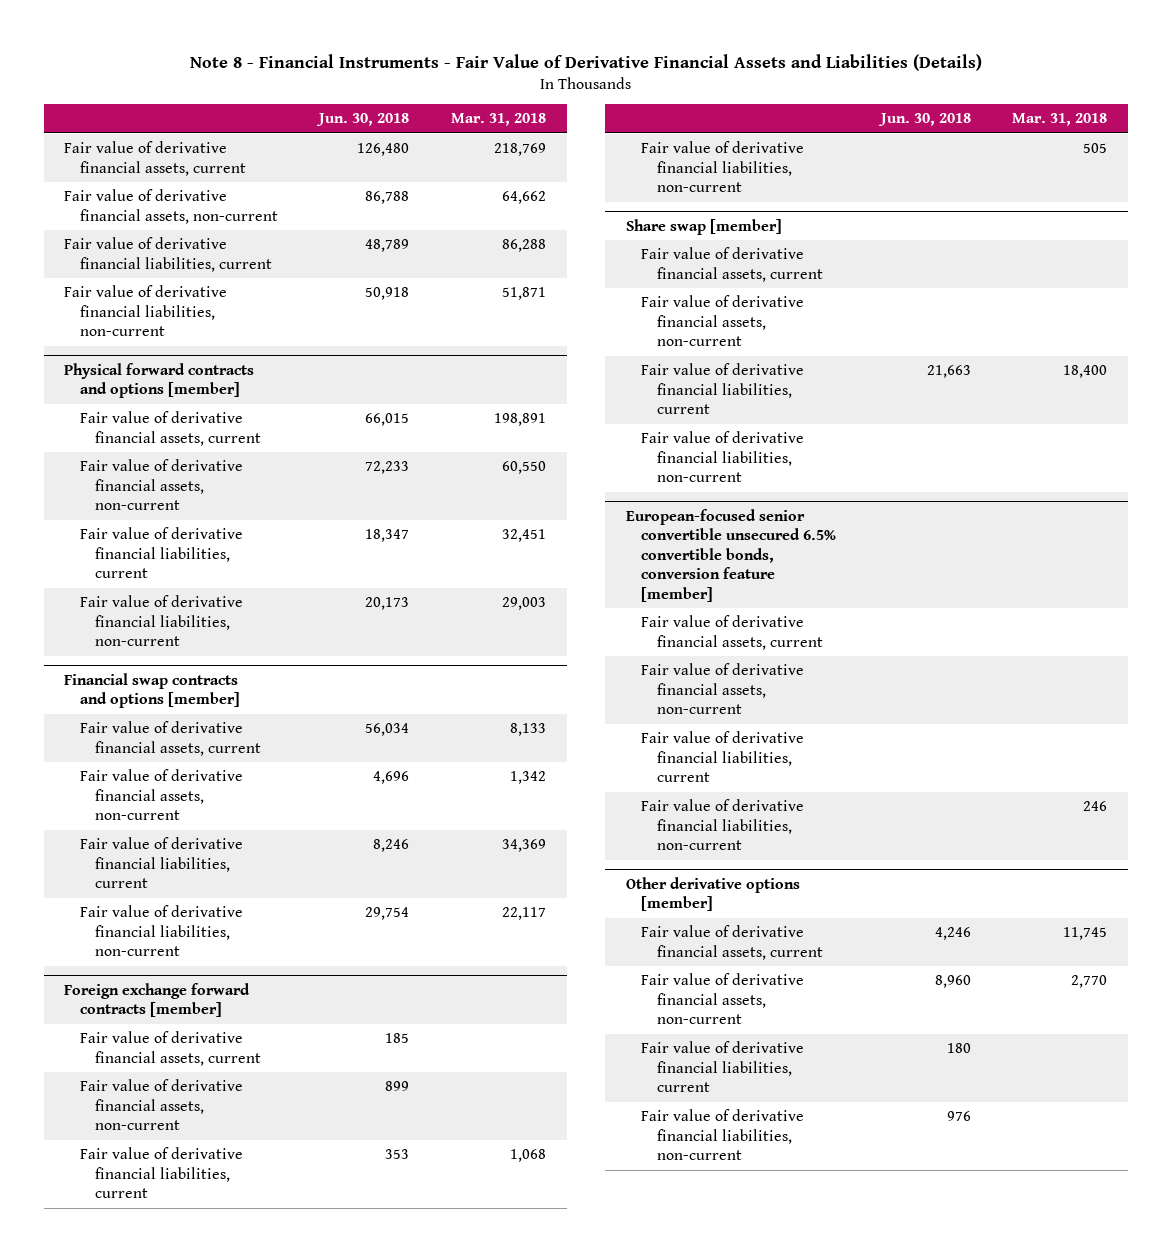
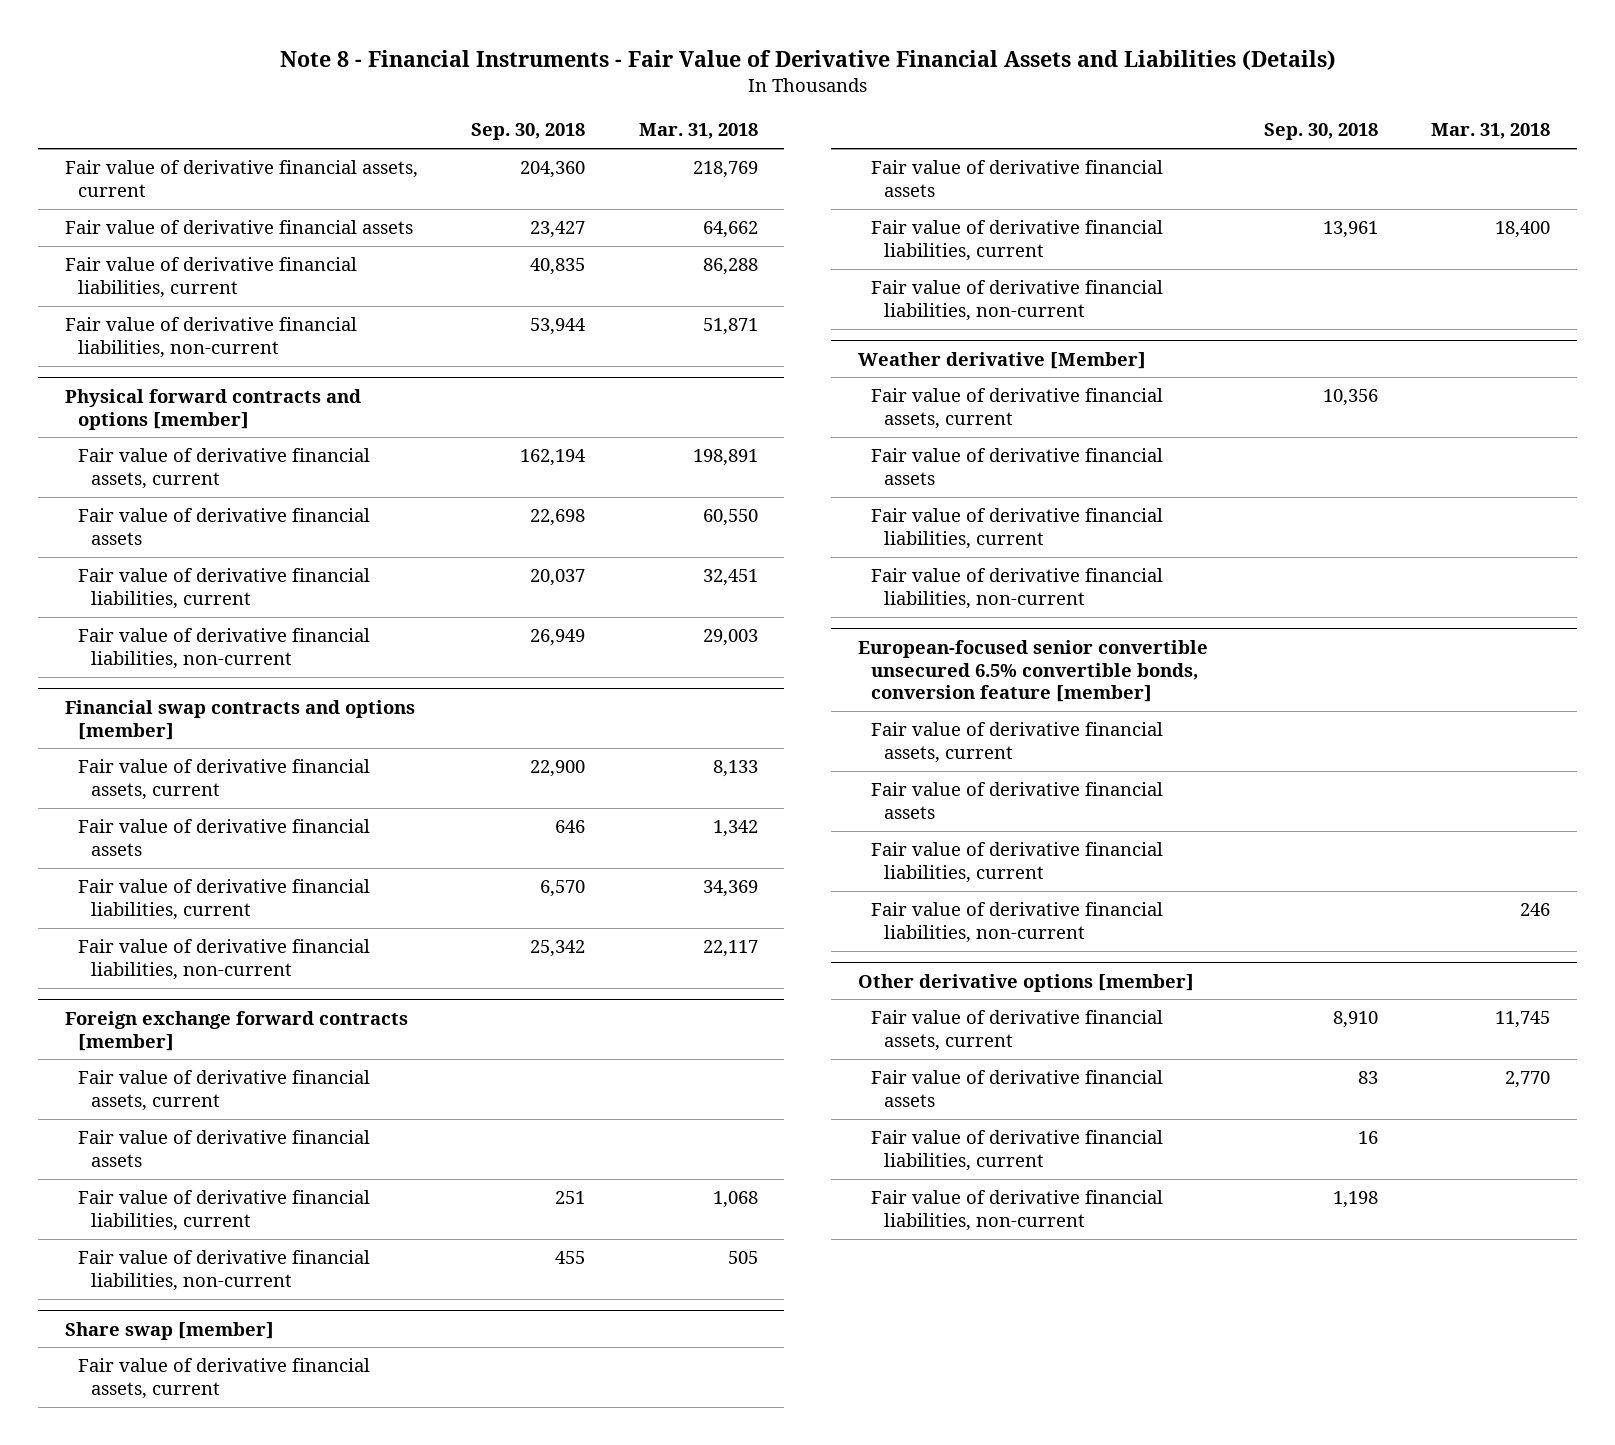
- | Jun. 30, 2018 | Mar. 31, 2018
+ | Sep. 30, 2018 | Mar. 31, 2018
- Fair value of derivative financial assets, non-current | 86,788 | 64,662
+ Fair value of derivative financial assets | 23,427 | 64,662
@ Physical forward contracts and options [member]
- Fair value of derivative financial assets, non-current | 72,233 | 60,550
+ Fair value of derivative financial assets | 22,698 | 60,550
@ Financial swap contracts and options [member]
- Fair value of derivative financial assets, non-current | 4,696 | 1,342
+ Fair value of derivative financial assets | 646 | 1,342
@ Foreign exchange forward contracts [member]
- Fair value of derivative financial assets, non-current | 899 |
+ Fair value of derivative financial assets
@ Share swap [member]
- Fair value of derivative financial assets, non-current
+ Fair value of derivative financial assets
+ Weather derivative [Member]
+ Fair value of derivative financial assets, current | 10,356 |
+ Fair value of derivative financial assets
+ Fair value of derivative financial liabilities, current
+ Fair value of derivative financial liabilities, non-current
@ European-focused senior convertible unsecured 6.5% convertible bonds, conversion feature [member]
- Fair value of derivative financial assets, non-current
+ Fair value of derivative financial assets
@ Other derivative options [member]
- Fair value of derivative financial assets, non-current | 8,960 | 2,770
+ Fair value of derivative financial assets | 83 | 2,770

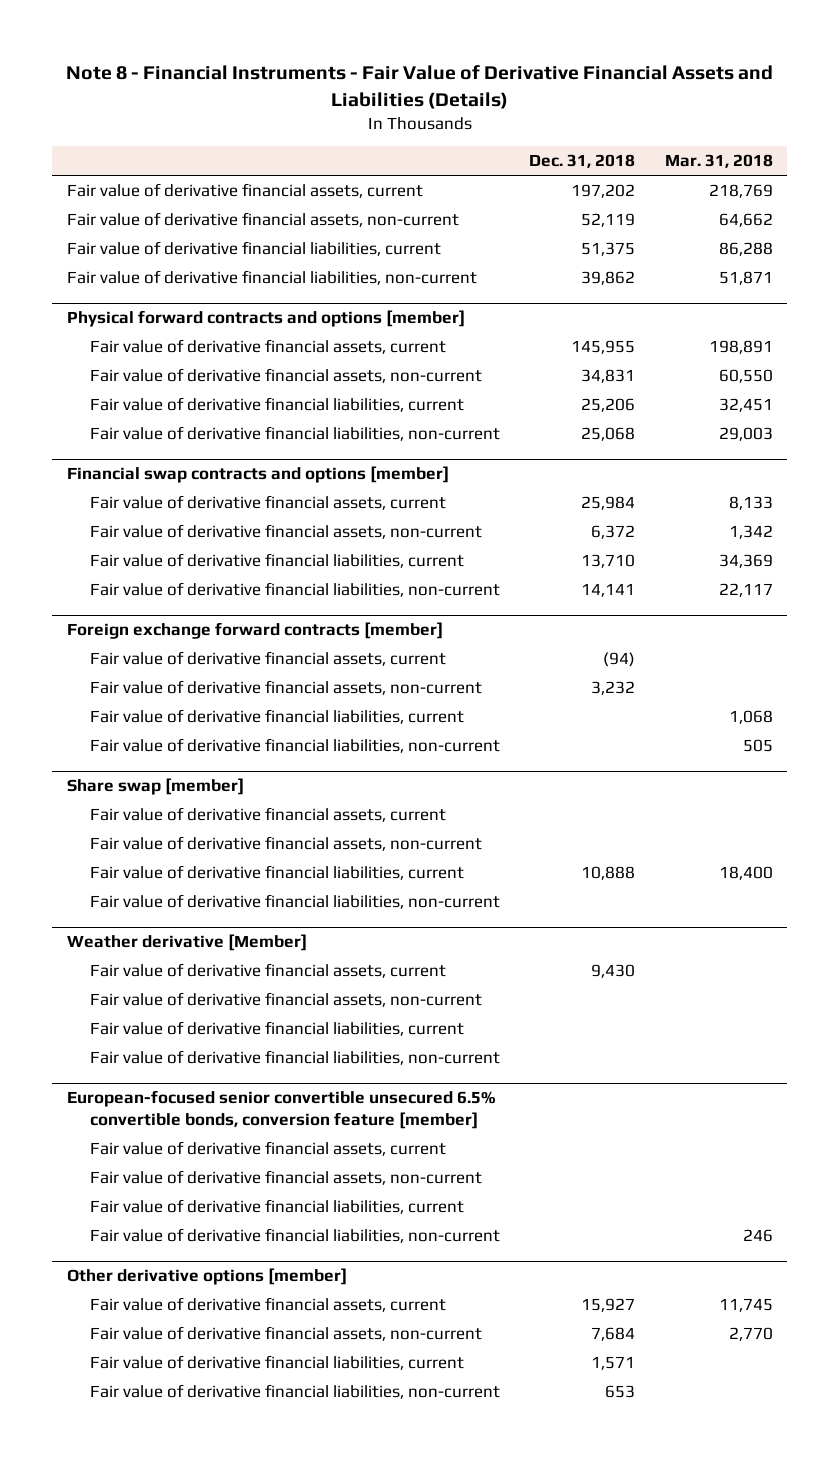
- | Sep. 30, 2018 | Mar. 31, 2018
+ | Dec. 31, 2018 | Mar. 31, 2018
- Fair value of derivative financial assets | 23,427 | 64,662
+ Fair value of derivative financial assets, non-current | 52,119 | 64,662
@ Physical forward contracts and options [member]
- Fair value of derivative financial assets | 22,698 | 60,550
+ Fair value of derivative financial assets, non-current | 34,831 | 60,550
@ Financial swap contracts and options [member]
- Fair value of derivative financial assets | 646 | 1,342
+ Fair value of derivative financial assets, non-current | 6,372 | 1,342
@ Foreign exchange forward contracts [member]
- Fair value of derivative financial assets
+ Fair value of derivative financial assets, non-current | 3,232 |
@ Share swap [member]
- Fair value of derivative financial assets
+ Fair value of derivative financial assets, non-current
@ Weather derivative [Member]
- Fair value of derivative financial assets
+ Fair value of derivative financial assets, non-current
@ European-focused senior convertible unsecured 6.5% convertible bonds, conversion feature [member]
- Fair value of derivative financial assets
+ Fair value of derivative financial assets, non-current
@ Other derivative options [member]
- Fair value of derivative financial assets | 83 | 2,770
+ Fair value of derivative financial assets, non-current | 7,684 | 2,770

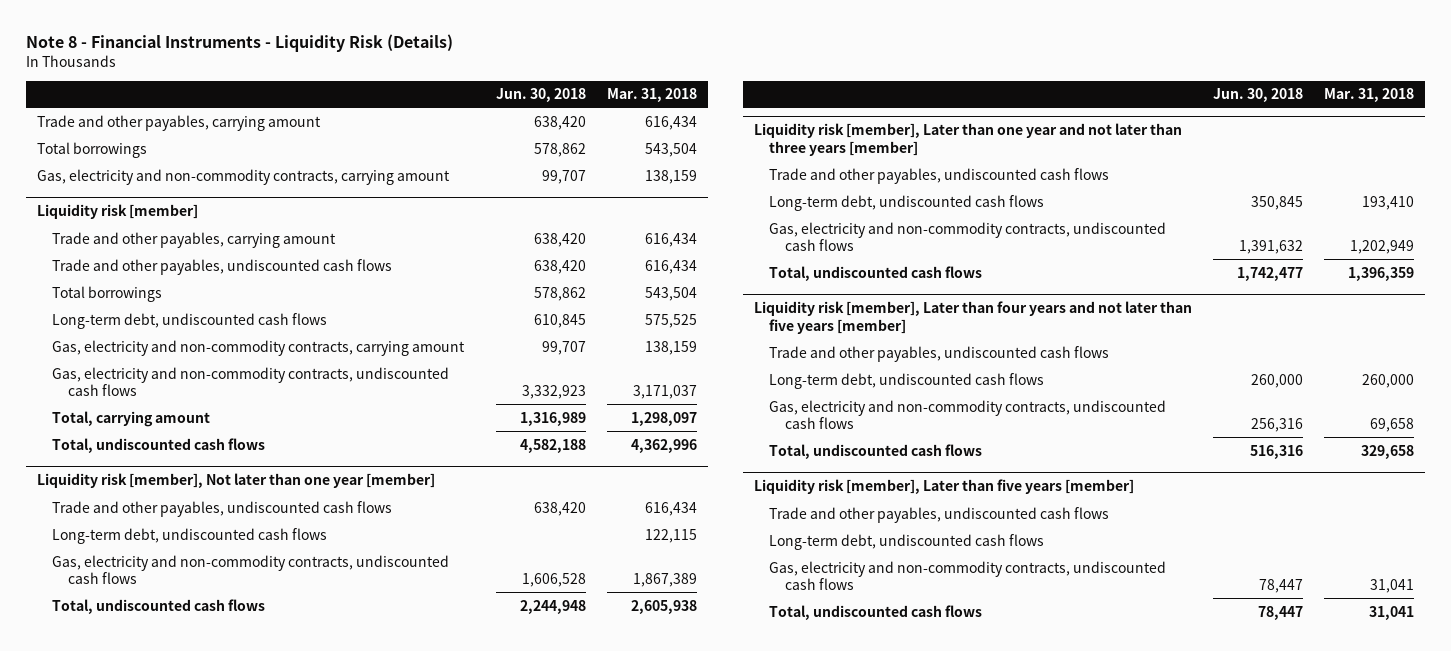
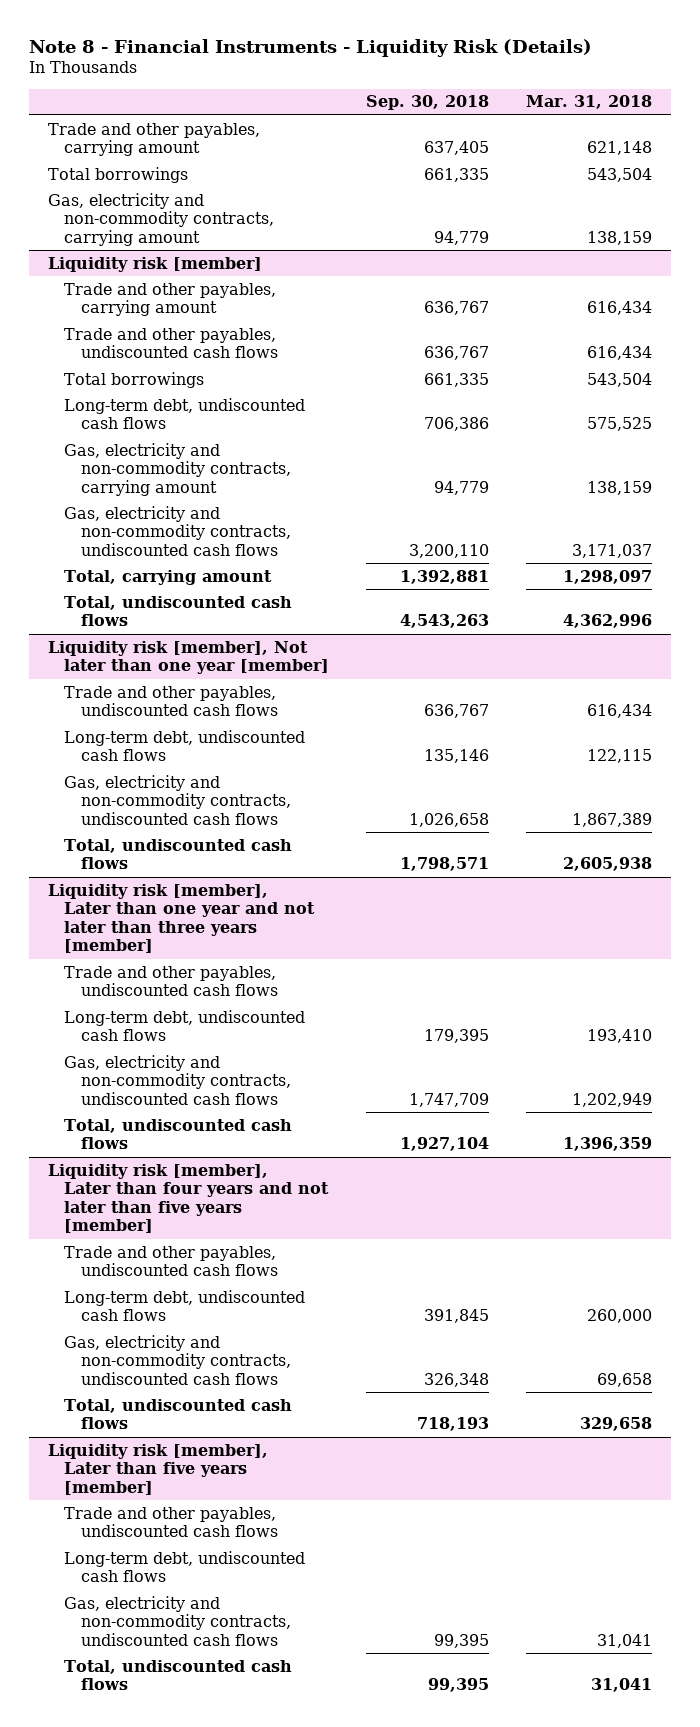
- | Jun. 30, 2018 | Mar. 31, 2018
+ | Sep. 30, 2018 | Mar. 31, 2018
- Trade and other payables, carrying amount | 638,420 | 616,434
+ Trade and other payables, carrying amount | 637,405 | 621,148

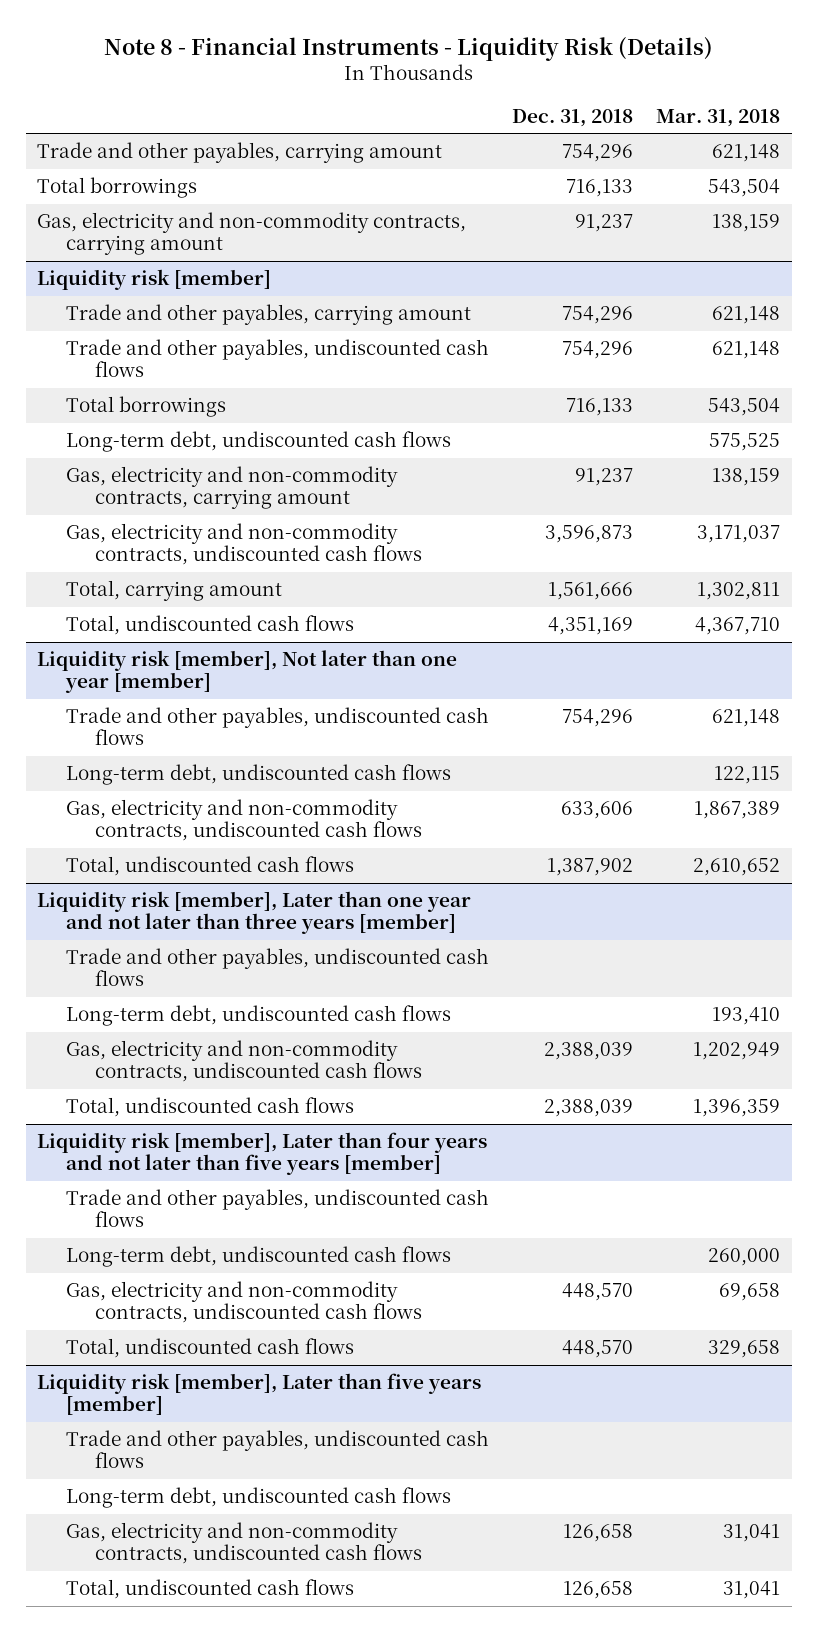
- | Sep. 30, 2018 | Mar. 31, 2018
+ | Dec. 31, 2018 | Mar. 31, 2018
@ Liquidity risk [member]
- Trade and other payables, carrying amount | 636,767 | 616,434
- Trade and other payables, undiscounted cash flows | 636,767 | 616,434
+ Trade and other payables, carrying amount | 754,296 | 621,148
+ Trade and other payables, undiscounted cash flows | 754,296 | 621,148
- Total, carrying amount | 1,392,881 | 1,298,097
- Total, undiscounted cash flows | 4,543,263 | 4,362,996
+ Total, carrying amount | 1,561,666 | 1,302,811
+ Total, undiscounted cash flows | 4,351,169 | 4,367,710
@ Liquidity risk [member], Not later than one year [member]
- Trade and other payables, undiscounted cash flows | 636,767 | 616,434
+ Trade and other payables, undiscounted cash flows | 754,296 | 621,148
- Total, undiscounted cash flows | 1,798,571 | 2,605,938
+ Total, undiscounted cash flows | 1,387,902 | 2,610,652

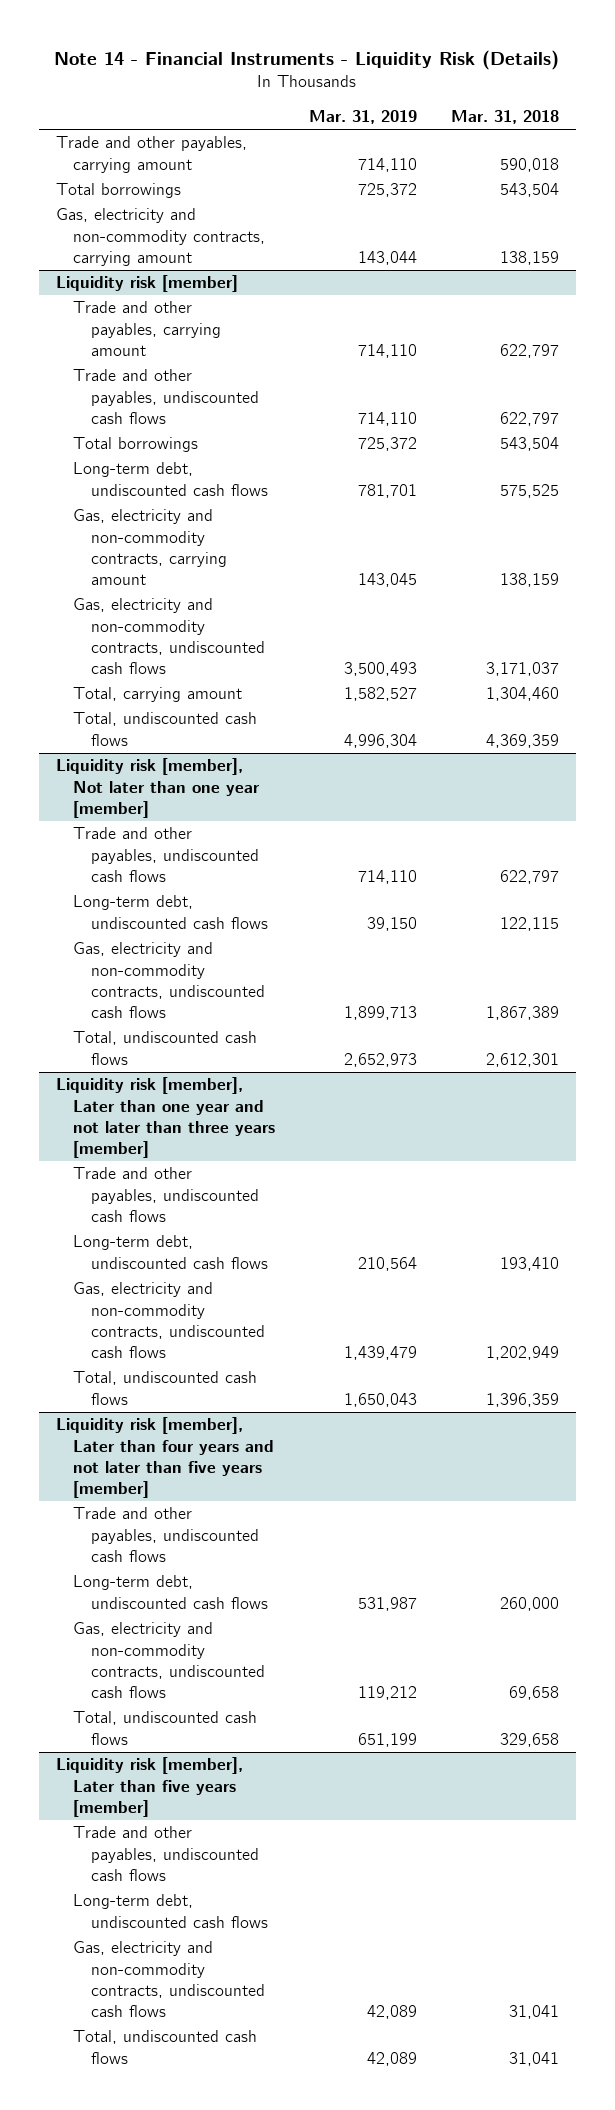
- Note 8 - Financial Instruments - Liquidity Risk (Details)
+ Note 14 - Financial Instruments - Liquidity Risk (Details)
- | Dec. 31, 2018 | Mar. 31, 2018
+ | Mar. 31, 2019 | Mar. 31, 2018
- Trade and other payables, carrying amount | 754,296 | 621,148
+ Trade and other payables, carrying amount | 714,110 | 590,018
@ Liquidity risk [member]
- Trade and other payables, carrying amount | 754,296 | 621,148
- Trade and other payables, undiscounted cash flows | 754,296 | 621,148
+ Trade and other payables, carrying amount | 714,110 | 622,797
+ Trade and other payables, undiscounted cash flows | 714,110 | 622,797
- Total, carrying amount | 1,561,666 | 1,302,811
- Total, undiscounted cash flows | 4,351,169 | 4,367,710
+ Total, carrying amount | 1,582,527 | 1,304,460
+ Total, undiscounted cash flows | 4,996,304 | 4,369,359
@ Liquidity risk [member], Not later than one year [member]
- Trade and other payables, undiscounted cash flows | 754,296 | 621,148
+ Trade and other payables, undiscounted cash flows | 714,110 | 622,797
- Total, undiscounted cash flows | 1,387,902 | 2,610,652
+ Total, undiscounted cash flows | 2,652,973 | 2,612,301

